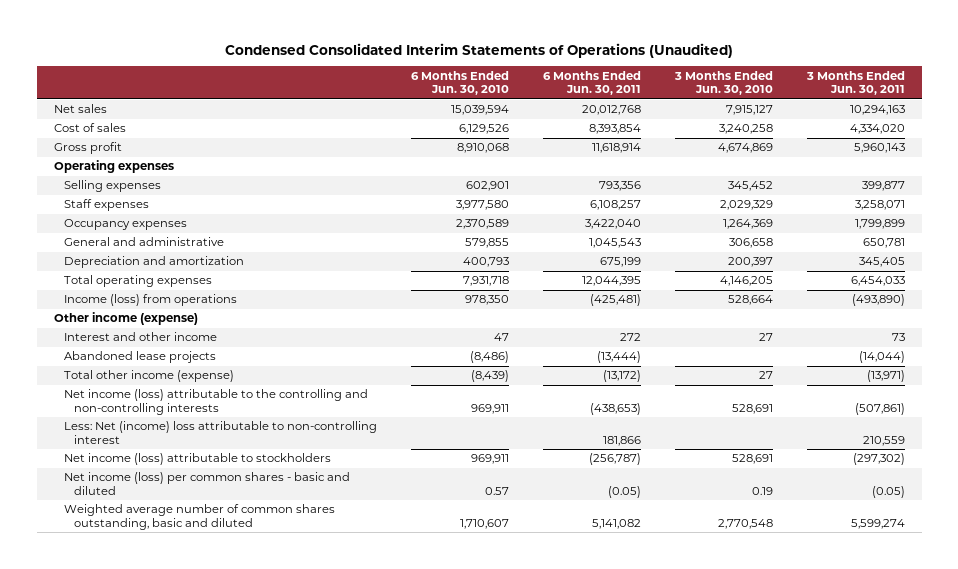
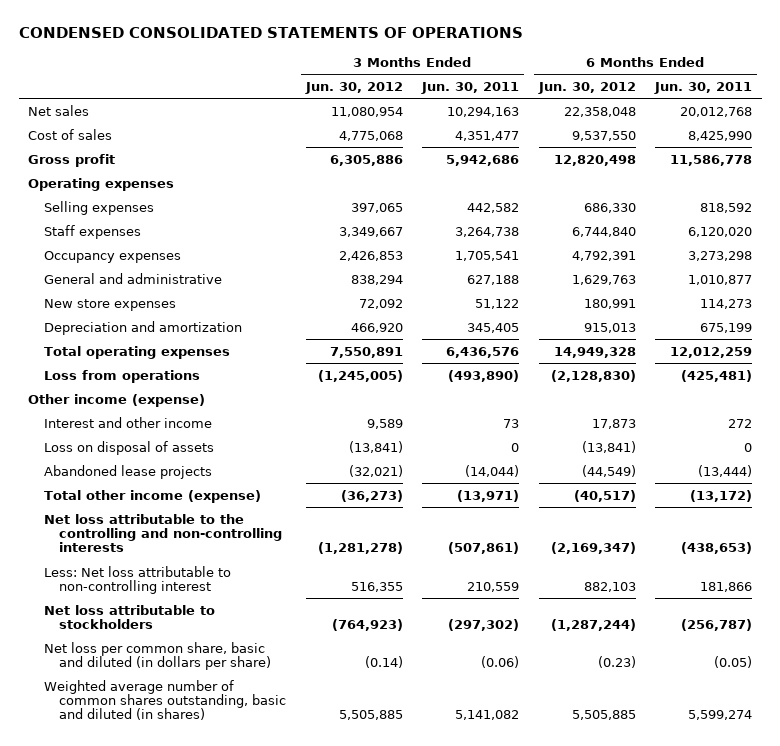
- Condensed Consolidated Interim Statements of Operations (Unaudited)
+ CONDENSED CONSOLIDATED STATEMENTS OF OPERATIONS
- | 6 Months Ended Jun. 30, 2010 | 6 Months Ended Jun. 30, 2011 | 3 Months Ended Jun. 30, 2010 | 3 Months Ended Jun. 30, 2011
+ | 3 Months Ended Jun. 30, 2012 | 3 Months Ended Jun. 30, 2011 | 6 Months Ended Jun. 30, 2012 | 6 Months Ended Jun. 30, 2011
- Cost of sales | 6,129,526 | 8,393,854 | 3,240,258 | 4,334,020
- Gross profit | 8,910,068 | 11,618,914 | 4,674,869 | 5,960,143
+ Cost of sales | 4,775,068 | 4,351,477 | 9,537,550 | 8,425,990
+ Gross profit | 6,305,886 | 5,942,686 | 12,820,498 | 11,586,778
- Selling expenses | 602,901 | 793,356 | 345,452 | 399,877
- Staff expenses | 3,977,580 | 6,108,257 | 2,029,329 | 3,258,071
- Occupancy expenses | 2,370,589 | 3,422,040 | 1,264,369 | 1,799,899
- General and administrative | 579,855 | 1,045,543 | 306,658 | 650,781
+ Selling expenses | 397,065 | 442,582 | 686,330 | 818,592
+ Staff expenses | 3,349,667 | 3,264,738 | 6,744,840 | 6,120,020
+ Occupancy expenses | 2,426,853 | 1,705,541 | 4,792,391 | 3,273,298
+ General and administrative | 838,294 | 627,188 | 1,629,763 | 1,010,877
+ New store expenses | 72,092 | 51,122 | 180,991 | 114,273
- Total operating expenses | 7,931,718 | 12,044,395 | 4,146,205 | 6,454,033
- Income (loss) from operations | 978,350 | (425,481) | 528,664 | (493,890)
+ Total operating expenses | 7,550,891 | 6,436,576 | 14,949,328 | 12,012,259
+ Loss from operations | (1,245,005) | (493,890) | (2,128,830) | (425,481)
+ Loss on disposal of assets | (13,841) | 0 | (13,841) | 0
- Net income (loss) attributable to the controlling and non-controlling interests | 969,911 | (438,653) | 528,691 | (507,861)
- Less: Net (income) loss attributable to non-controlling interest | | 181,866 | | 210,559
- Net income (loss) attributable to stockholders | 969,911 | (256,787) | 528,691 | (297,302)
- Net income (loss) per common shares - basic and diluted | 0.57 | (0.05) | 0.19 | (0.05)
- Weighted average number of common shares outstanding, basic and diluted | 1,710,607 | 5,141,082 | 2,770,548 | 5,599,274
+ Net loss attributable to the controlling and non-controlling interests | (1,281,278) | (507,861) | (2,169,347) | (438,653)
+ Less: Net loss attributable to non-controlling interest | 516,355 | 210,559 | 882,103 | 181,866
+ Net loss attributable to stockholders | (764,923) | (297,302) | (1,287,244) | (256,787)
+ Net loss per common share, basic and diluted (in dollars per share) | (0.14) | (0.06) | (0.23) | (0.05)
+ Weighted average number of common shares outstanding, basic and diluted (in shares) | 5,505,885 | 5,141,082 | 5,505,885 | 5,599,274

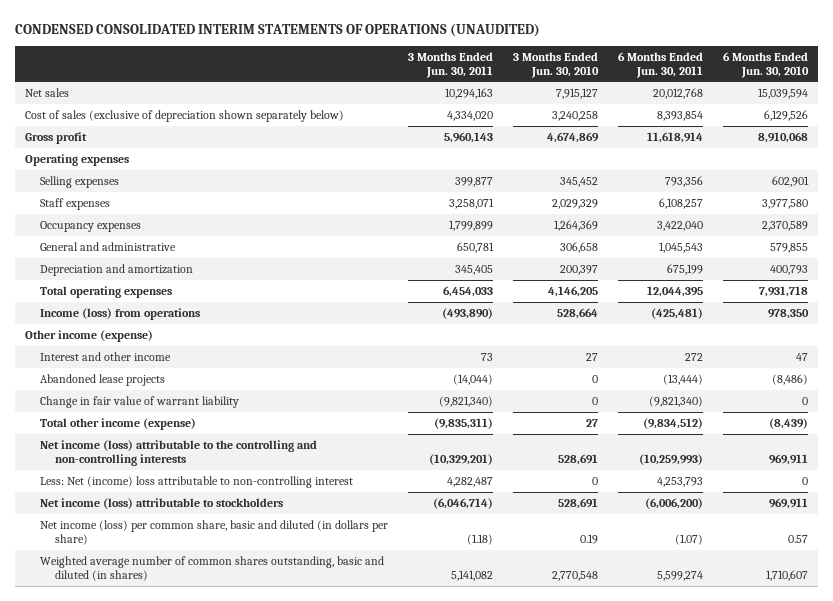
- CONDENSED CONSOLIDATED STATEMENTS OF OPERATIONS
+ CONDENSED CONSOLIDATED INTERIM STATEMENTS OF OPERATIONS (UNAUDITED)
- | 3 Months Ended Jun. 30, 2012 | 3 Months Ended Jun. 30, 2011 | 6 Months Ended Jun. 30, 2012 | 6 Months Ended Jun. 30, 2011
+ | 3 Months Ended Jun. 30, 2011 | 3 Months Ended Jun. 30, 2010 | 6 Months Ended Jun. 30, 2011 | 6 Months Ended Jun. 30, 2010
- Cost of sales | 4,775,068 | 4,351,477 | 9,537,550 | 8,425,990
- Gross profit | 6,305,886 | 5,942,686 | 12,820,498 | 11,586,778
+ Cost of sales (exclusive of depreciation shown separately below) | 4,334,020 | 3,240,258 | 8,393,854 | 6,129,526
+ Gross profit | 5,960,143 | 4,674,869 | 11,618,914 | 8,910,068
- Selling expenses | 397,065 | 442,582 | 686,330 | 818,592
- Staff expenses | 3,349,667 | 3,264,738 | 6,744,840 | 6,120,020
- Occupancy expenses | 2,426,853 | 1,705,541 | 4,792,391 | 3,273,298
- General and administrative | 838,294 | 627,188 | 1,629,763 | 1,010,877
- New store expenses | 72,092 | 51,122 | 180,991 | 114,273
+ Selling expenses | 399,877 | 345,452 | 793,356 | 602,901
+ Staff expenses | 3,258,071 | 2,029,329 | 6,108,257 | 3,977,580
+ Occupancy expenses | 1,799,899 | 1,264,369 | 3,422,040 | 2,370,589
+ General and administrative | 650,781 | 306,658 | 1,045,543 | 579,855
- Total operating expenses | 7,550,891 | 6,436,576 | 14,949,328 | 12,012,259
- Loss from operations | (1,245,005) | (493,890) | (2,128,830) | (425,481)
+ Total operating expenses | 6,454,033 | 4,146,205 | 12,044,395 | 7,931,718
+ Income (loss) from operations | (493,890) | 528,664 | (425,481) | 978,350
- Loss on disposal of assets | (13,841) | 0 | (13,841) | 0
- Total other income (expense) | (36,273) | (13,971) | (40,517) | (13,172)
- Net loss attributable to the controlling and non-controlling interests | (1,281,278) | (507,861) | (2,169,347) | (438,653)
- Less: Net loss attributable to non-controlling interest | 516,355 | 210,559 | 882,103 | 181,866
- Net loss attributable to stockholders | (764,923) | (297,302) | (1,287,244) | (256,787)
- Net loss per common share, basic and diluted (in dollars per share) | (0.14) | (0.06) | (0.23) | (0.05)
+ Change in fair value of warrant liability | (9,821,340) | 0 | (9,821,340) | 0
+ Total other income (expense) | (9,835,311) | 27 | (9,834,512) | (8,439)
+ Net income (loss) attributable to the controlling and non-controlling interests | (10,329,201) | 528,691 | (10,259,993) | 969,911
+ Less: Net (income) loss attributable to non-controlling interest | 4,282,487 | 0 | 4,253,793 | 0
+ Net income (loss) attributable to stockholders | (6,046,714) | 528,691 | (6,006,200) | 969,911
+ Net income (loss) per common share, basic and diluted (in dollars per share) | (1.18) | 0.19 | (1.07) | 0.57

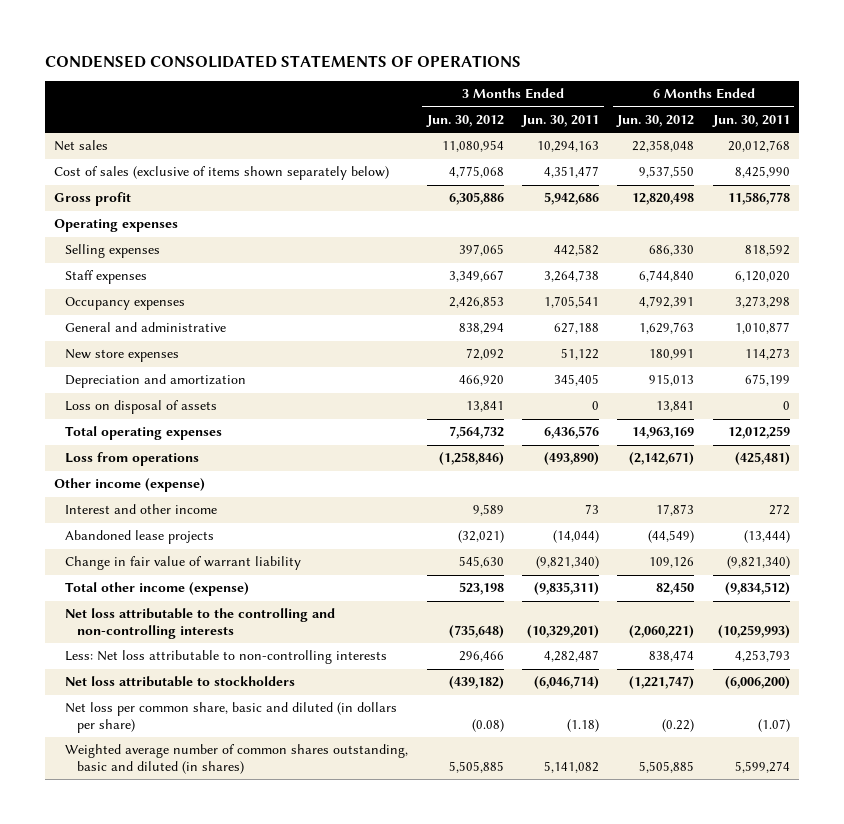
- CONDENSED CONSOLIDATED INTERIM STATEMENTS OF OPERATIONS (UNAUDITED)
+ CONDENSED CONSOLIDATED STATEMENTS OF OPERATIONS
- | 3 Months Ended Jun. 30, 2011 | 3 Months Ended Jun. 30, 2010 | 6 Months Ended Jun. 30, 2011 | 6 Months Ended Jun. 30, 2010
+ | 3 Months Ended Jun. 30, 2012 | 3 Months Ended Jun. 30, 2011 | 6 Months Ended Jun. 30, 2012 | 6 Months Ended Jun. 30, 2011
- Cost of sales (exclusive of depreciation shown separately below) | 4,334,020 | 3,240,258 | 8,393,854 | 6,129,526
- Gross profit | 5,960,143 | 4,674,869 | 11,618,914 | 8,910,068
+ Cost of sales (exclusive of items shown separately below) | 4,775,068 | 4,351,477 | 9,537,550 | 8,425,990
+ Gross profit | 6,305,886 | 5,942,686 | 12,820,498 | 11,586,778
- Selling expenses | 399,877 | 345,452 | 793,356 | 602,901
- Staff expenses | 3,258,071 | 2,029,329 | 6,108,257 | 3,977,580
- Occupancy expenses | 1,799,899 | 1,264,369 | 3,422,040 | 2,370,589
- General and administrative | 650,781 | 306,658 | 1,045,543 | 579,855
+ Selling expenses | 397,065 | 442,582 | 686,330 | 818,592
+ Staff expenses | 3,349,667 | 3,264,738 | 6,744,840 | 6,120,020
+ Occupancy expenses | 2,426,853 | 1,705,541 | 4,792,391 | 3,273,298
+ General and administrative | 838,294 | 627,188 | 1,629,763 | 1,010,877
+ New store expenses | 72,092 | 51,122 | 180,991 | 114,273
- Total operating expenses | 6,454,033 | 4,146,205 | 12,044,395 | 7,931,718
- Income (loss) from operations | (493,890) | 528,664 | (425,481) | 978,350
+ Loss on disposal of assets | 13,841 | 0 | 13,841 | 0
+ Total operating expenses | 7,564,732 | 6,436,576 | 14,963,169 | 12,012,259
+ Loss from operations | (1,258,846) | (493,890) | (2,142,671) | (425,481)
- Net income (loss) attributable to the controlling and non-controlling interests | (10,329,201) | 528,691 | (10,259,993) | 969,911
- Less: Net (income) loss attributable to non-controlling interest | 4,282,487 | 0 | 4,253,793 | 0
- Net income (loss) attributable to stockholders | (6,046,714) | 528,691 | (6,006,200) | 969,911
- Net income (loss) per common share, basic and diluted (in dollars per share) | (1.18) | 0.19 | (1.07) | 0.57
+ Net loss attributable to the controlling and non-controlling interests | (735,648) | (10,329,201) | (2,060,221) | (10,259,993)
+ Less: Net loss attributable to non-controlling interests | 296,466 | 4,282,487 | 838,474 | 4,253,793
+ Net loss attributable to stockholders | (439,182) | (6,046,714) | (1,221,747) | (6,006,200)
+ Net loss per common share, basic and diluted (in dollars per share) | (0.08) | (1.18) | (0.22) | (1.07)

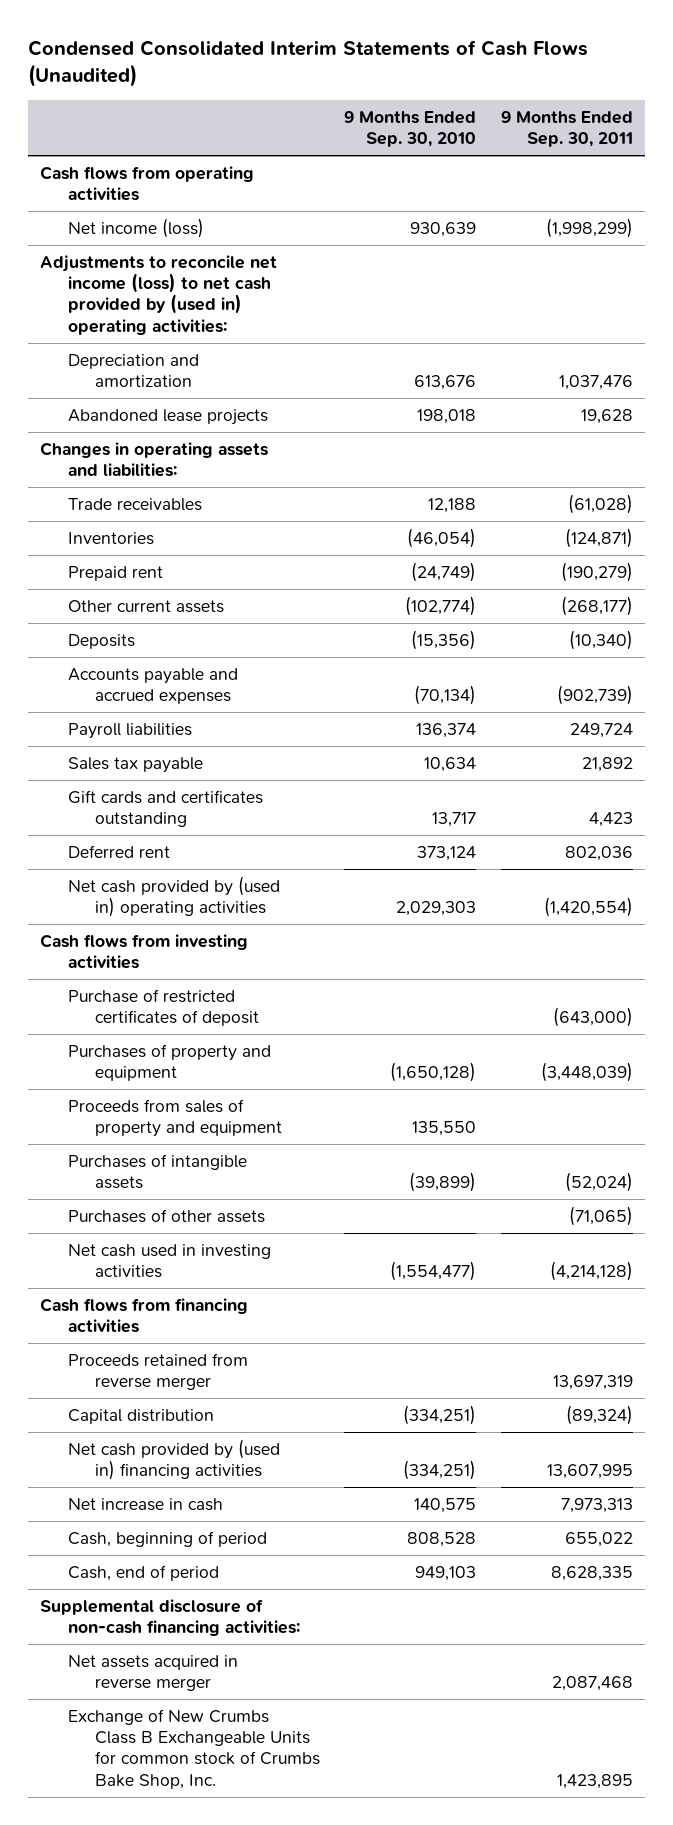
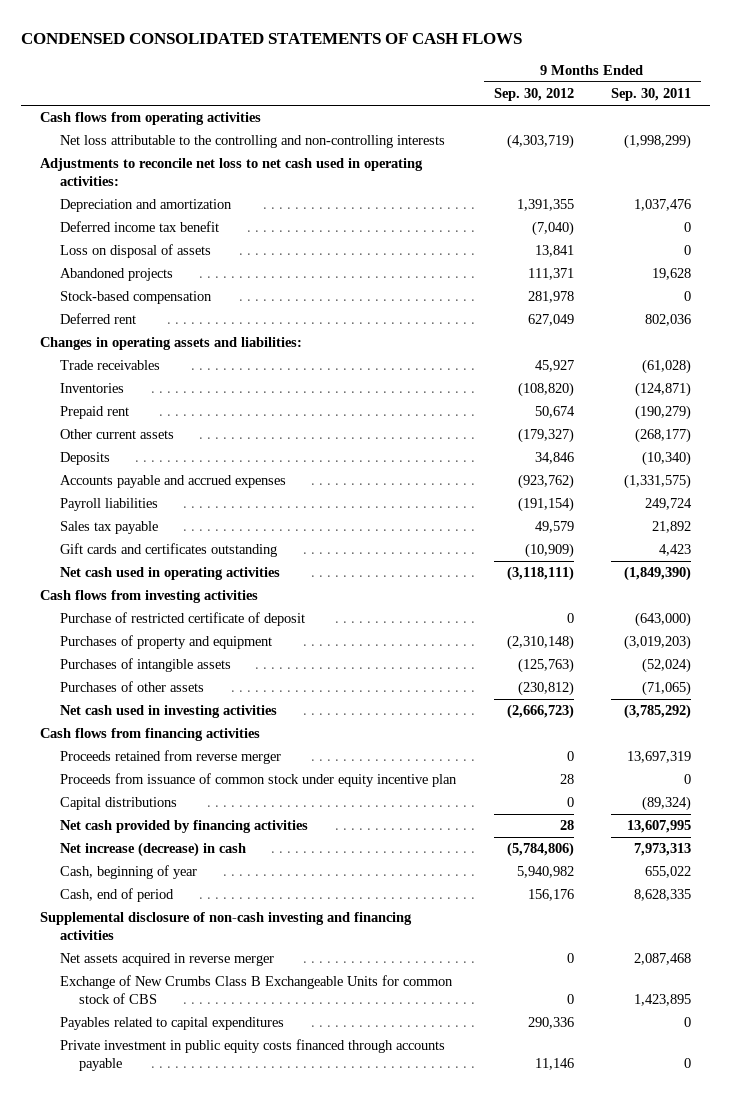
- Condensed Consolidated Interim Statements of Cash Flows (Unaudited)
+ CONDENSED CONSOLIDATED STATEMENTS OF CASH FLOWS
- | 9 Months Ended Sep. 30, 2010 | 9 Months Ended Sep. 30, 2011
+ | 9 Months Ended Sep. 30, 2012 | 9 Months Ended Sep. 30, 2011
- Net income (loss) | 930,639 | (1,998,299)
- Adjustments to reconcile net income (loss) to net cash provided by (used in) operating activities:
+ Net loss attributable to the controlling and non-controlling interests | (4,303,719) | (1,998,299)
+ Adjustments to reconcile net loss to net cash used in operating activities:
- Abandoned lease projects | 198,018 | 19,628
+ Deferred income tax benefit | (7,040) | 0
+ Loss on disposal of assets | 13,841 | 0
+ Abandoned projects | 111,371 | 19,628
+ Stock-based compensation | 281,978 | 0
moved up: Deferred rent | 627,049 | 802,036
- Accounts payable and accrued expenses | (70,134) | (902,739)
+ Accounts payable and accrued expenses | (923,762) | (1,331,575)
- Net cash provided by (used in) operating activities | 2,029,303 | (1,420,554)
+ Net cash used in operating activities | (3,118,111) | (1,849,390)
- Purchase of restricted certificates of deposit | | (643,000)
- Purchases of property and equipment | (1,650,128) | (3,448,039)
- Proceeds from sales of property and equipment | 135,550 |
+ Purchase of restricted certificate of deposit | 0 | (643,000)
+ Purchases of property and equipment | (2,310,148) | (3,019,203)
- Net cash used in investing activities | (1,554,477) | (4,214,128)
+ Net cash used in investing activities | (2,666,723) | (3,785,292)
- Capital distribution | (334,251) | (89,324)
- Net cash provided by (used in) financing activities | (334,251) | 13,607,995
- Net increase in cash | 140,575 | 7,973,313
- Cash, beginning of period | 808,528 | 655,022
+ Proceeds from issuance of common stock under equity incentive plan | 28 | 0
+ Capital distributions | 0 | (89,324)
+ Net cash provided by financing activities | 28 | 13,607,995
+ Net increase (decrease) in cash | (5,784,806) | 7,973,313
+ Cash, beginning of year | 5,940,982 | 655,022
- Supplemental disclosure of non-cash financing activities:
+ Supplemental disclosure of non-cash investing and financing activities
- Exchange of New Crumbs Class B Exchangeable Units for common stock of Crumbs Bake Shop, Inc. | | 1,423,895
+ Exchange of New Crumbs Class B Exchangeable Units for common stock of CBS | 0 | 1,423,895
+ Payables related to capital expenditures | 290,336 | 0
+ Private investment in public equity costs financed through accounts payable | 11,146 | 0

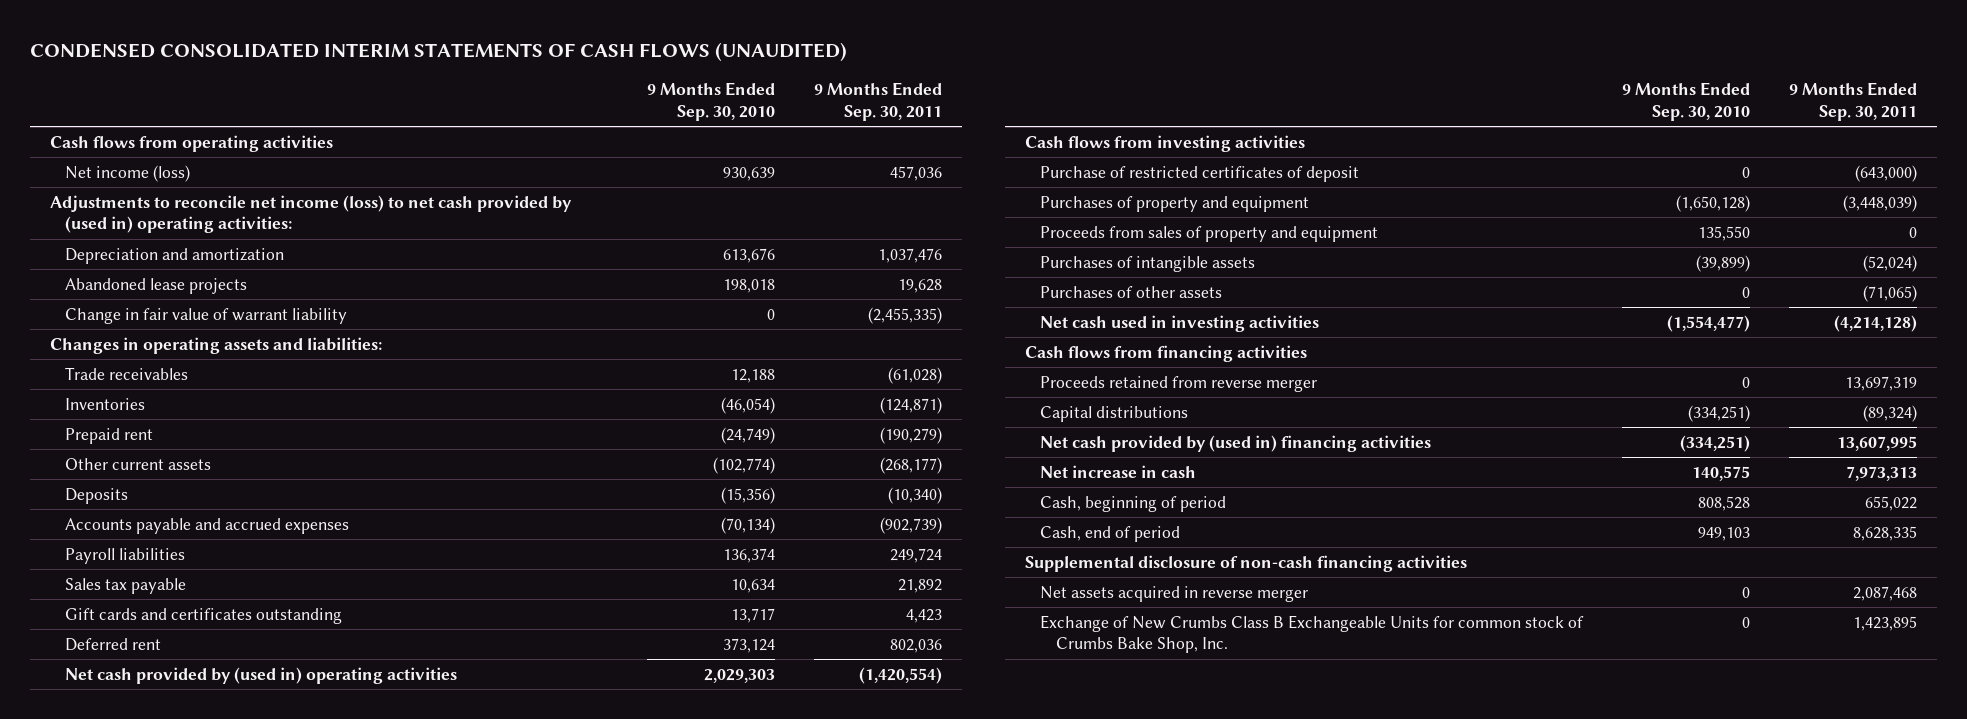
- CONDENSED CONSOLIDATED STATEMENTS OF CASH FLOWS
+ CONDENSED CONSOLIDATED INTERIM STATEMENTS OF CASH FLOWS (UNAUDITED)
- | 9 Months Ended Sep. 30, 2012 | 9 Months Ended Sep. 30, 2011
+ | 9 Months Ended Sep. 30, 2010 | 9 Months Ended Sep. 30, 2011
- Net loss attributable to the controlling and non-controlling interests | (4,303,719) | (1,998,299)
- Adjustments to reconcile net loss to net cash used in operating activities:
+ Net income (loss) | 930,639 | 457,036
+ Adjustments to reconcile net income (loss) to net cash provided by (used in) operating activities:
- Deferred income tax benefit | (7,040) | 0
- Loss on disposal of assets | 13,841 | 0
- Abandoned projects | 111,371 | 19,628
- Stock-based compensation | 281,978 | 0
+ Abandoned lease projects | 198,018 | 19,628
+ Change in fair value of warrant liability | 0 | (2,455,335)
- Accounts payable and accrued expenses | (923,762) | (1,331,575)
+ Accounts payable and accrued expenses | (70,134) | (902,739)
- Net cash used in operating activities | (3,118,111) | (1,849,390)
moved down: Deferred rent | 373,124 | 802,036
+ Net cash provided by (used in) operating activities | 2,029,303 | (1,420,554)
- Purchase of restricted certificate of deposit | 0 | (643,000)
- Purchases of property and equipment | (2,310,148) | (3,019,203)
+ Purchase of restricted certificates of deposit | 0 | (643,000)
+ Purchases of property and equipment | (1,650,128) | (3,448,039)
+ Proceeds from sales of property and equipment | 135,550 | 0
- Net cash used in investing activities | (2,666,723) | (3,785,292)
+ Net cash used in investing activities | (1,554,477) | (4,214,128)
- Proceeds from issuance of common stock under equity incentive plan | 28 | 0
- Net cash provided by financing activities | 28 | 13,607,995
- Net increase (decrease) in cash | (5,784,806) | 7,973,313
- Cash, beginning of year | 5,940,982 | 655,022
+ Net cash provided by (used in) financing activities | (334,251) | 13,607,995
+ Net increase in cash | 140,575 | 7,973,313
+ Cash, beginning of period | 808,528 | 655,022
- Supplemental disclosure of non-cash investing and financing activities
+ Supplemental disclosure of non-cash financing activities
- Exchange of New Crumbs Class B Exchangeable Units for common stock of CBS | 0 | 1,423,895
- Payables related to capital expenditures | 290,336 | 0
- Private investment in public equity costs financed through accounts payable | 11,146 | 0
+ Exchange of New Crumbs Class B Exchangeable Units for common stock of Crumbs Bake Shop, Inc. | 0 | 1,423,895

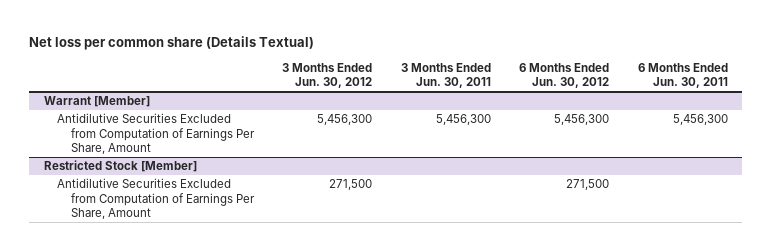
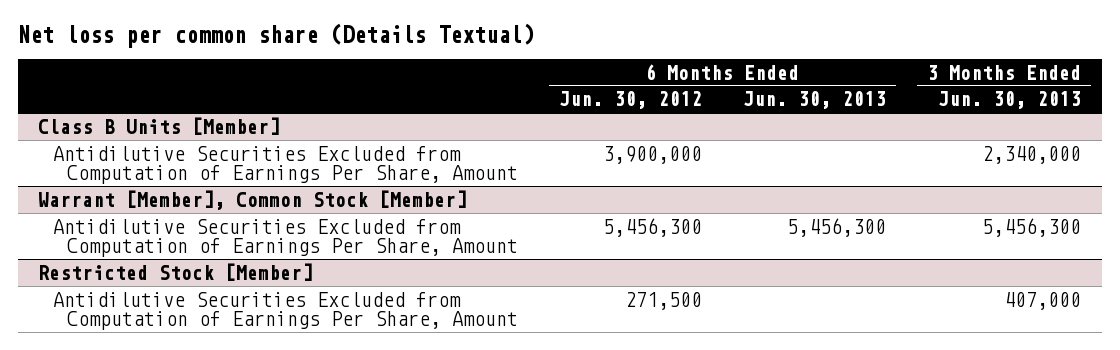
- | 3 Months Ended Jun. 30, 2012 | 3 Months Ended Jun. 30, 2011 | 6 Months Ended Jun. 30, 2012 | 6 Months Ended Jun. 30, 2011
+ | 6 Months Ended Jun. 30, 2012 | 6 Months Ended Jun. 30, 2013 | 3 Months Ended Jun. 30, 2013
- Warrant [Member]
+ Class B Units [Member]
+ Antidilutive Securities Excluded from Computation of Earnings Per Share, Amount | 3,900,000 | | 2,340,000
+ Warrant [Member], Common Stock [Member]

